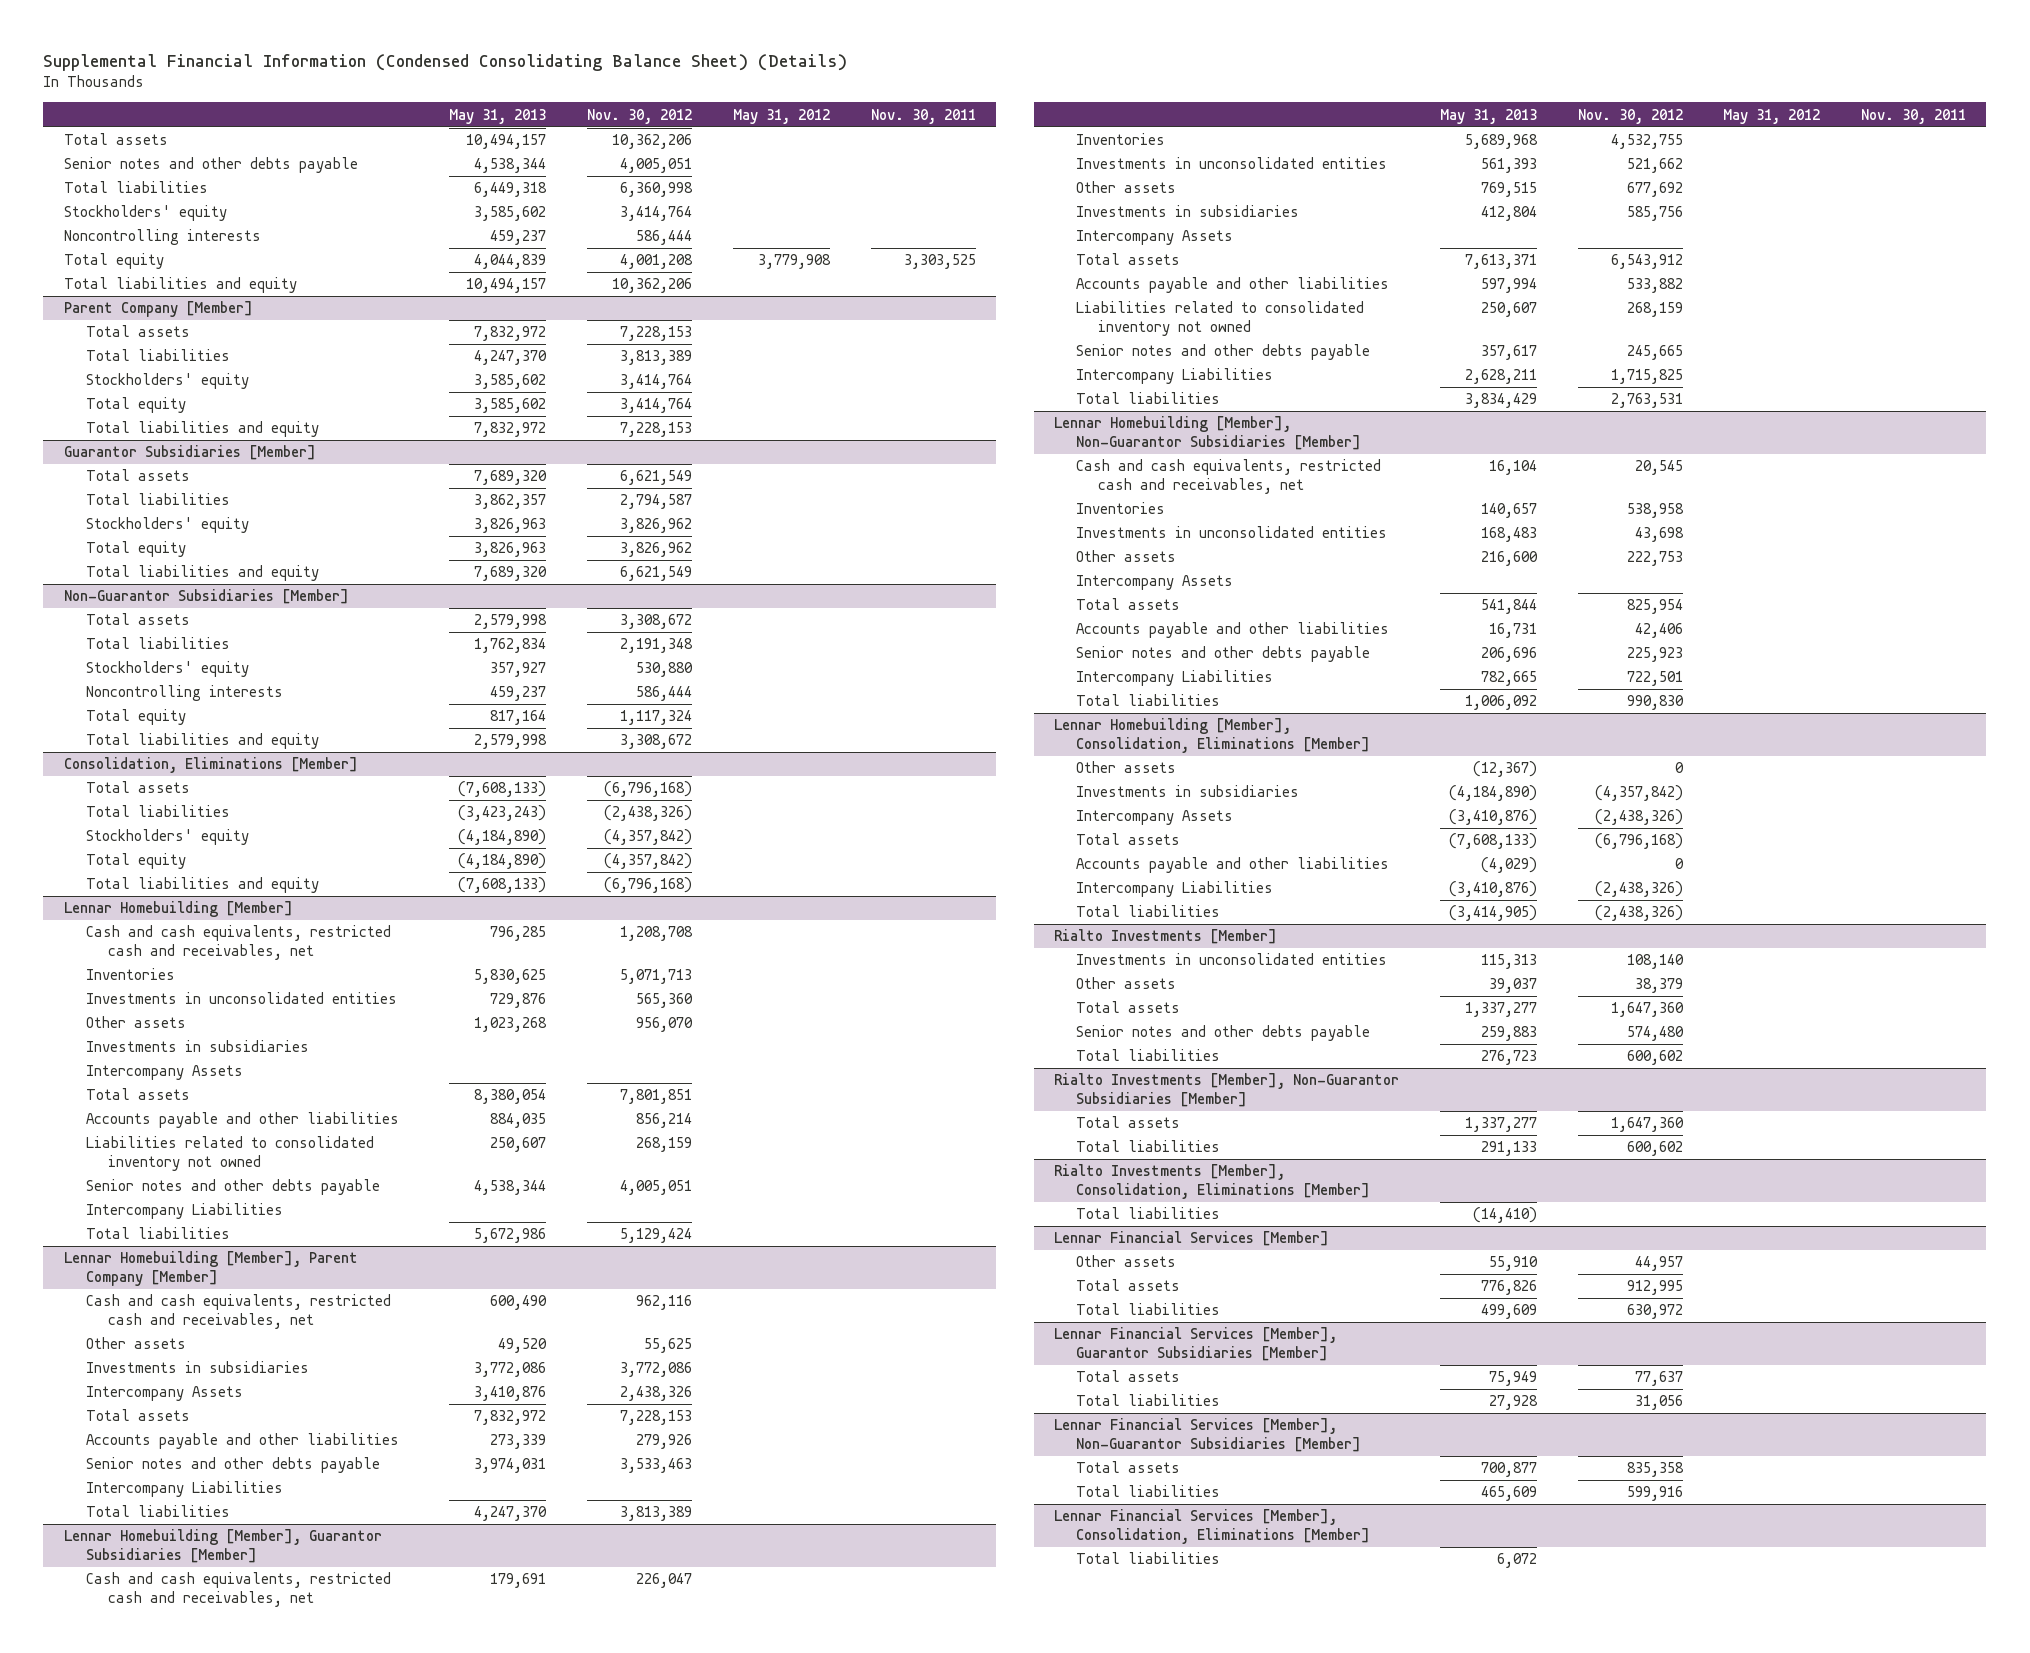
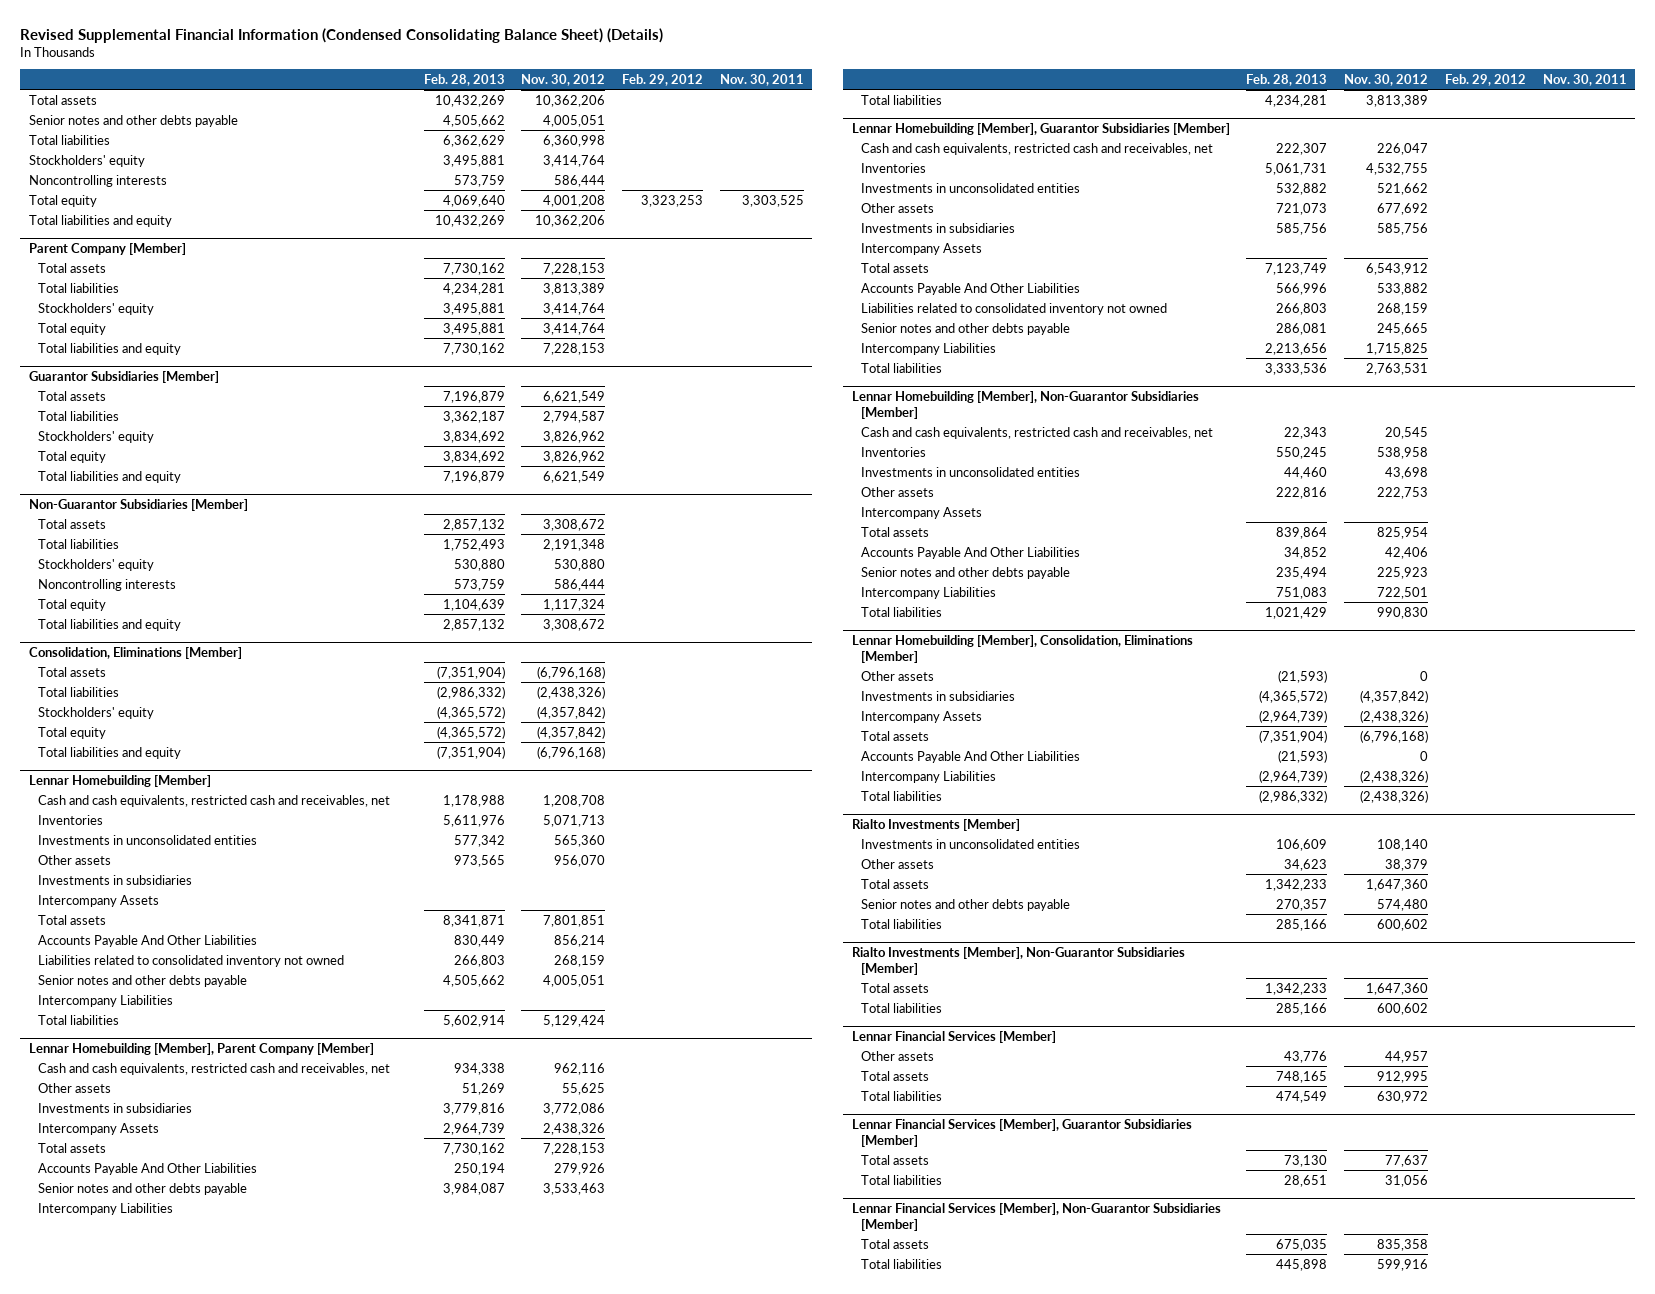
- Supplemental Financial Information (Condensed Consolidating Balance Sheet) (Details)
+ Revised Supplemental Financial Information (Condensed Consolidating Balance Sheet) (Details)
- | May 31, 2013 | Nov. 30, 2012 | May 31, 2012 | Nov. 30, 2011
+ | Feb. 28, 2013 | Nov. 30, 2012 | Feb. 29, 2012 | Nov. 30, 2011
@ Lennar Homebuilding [Member]
- Accounts payable and other liabilities | 884,035 | 856,214 | |
+ Accounts Payable And Other Liabilities | 830,449 | 856,214 | |
@ Lennar Homebuilding [Member], Parent Company [Member]
- Accounts payable and other liabilities | 273,339 | 279,926 | |
+ Accounts Payable And Other Liabilities | 250,194 | 279,926 | |
@ Lennar Homebuilding [Member], Guarantor Subsidiaries [Member]
- Accounts payable and other liabilities | 597,994 | 533,882 | |
+ Accounts Payable And Other Liabilities | 566,996 | 533,882 | |
@ Lennar Homebuilding [Member], Non-Guarantor Subsidiaries [Member]
- Accounts payable and other liabilities | 16,731 | 42,406 | |
+ Accounts Payable And Other Liabilities | 34,852 | 42,406 | |
@ Lennar Homebuilding [Member], Consolidation, Eliminations [Member]
- Accounts payable and other liabilities | (4,029) | 0 | |
+ Accounts Payable And Other Liabilities | (21,593) | 0 | |
- Rialto Investments [Member], Consolidation, Eliminations [Member]
- Total liabilities | (14,410) | | |
- Lennar Financial Services [Member], Consolidation, Eliminations [Member]
- Total liabilities | 6,072 | | |

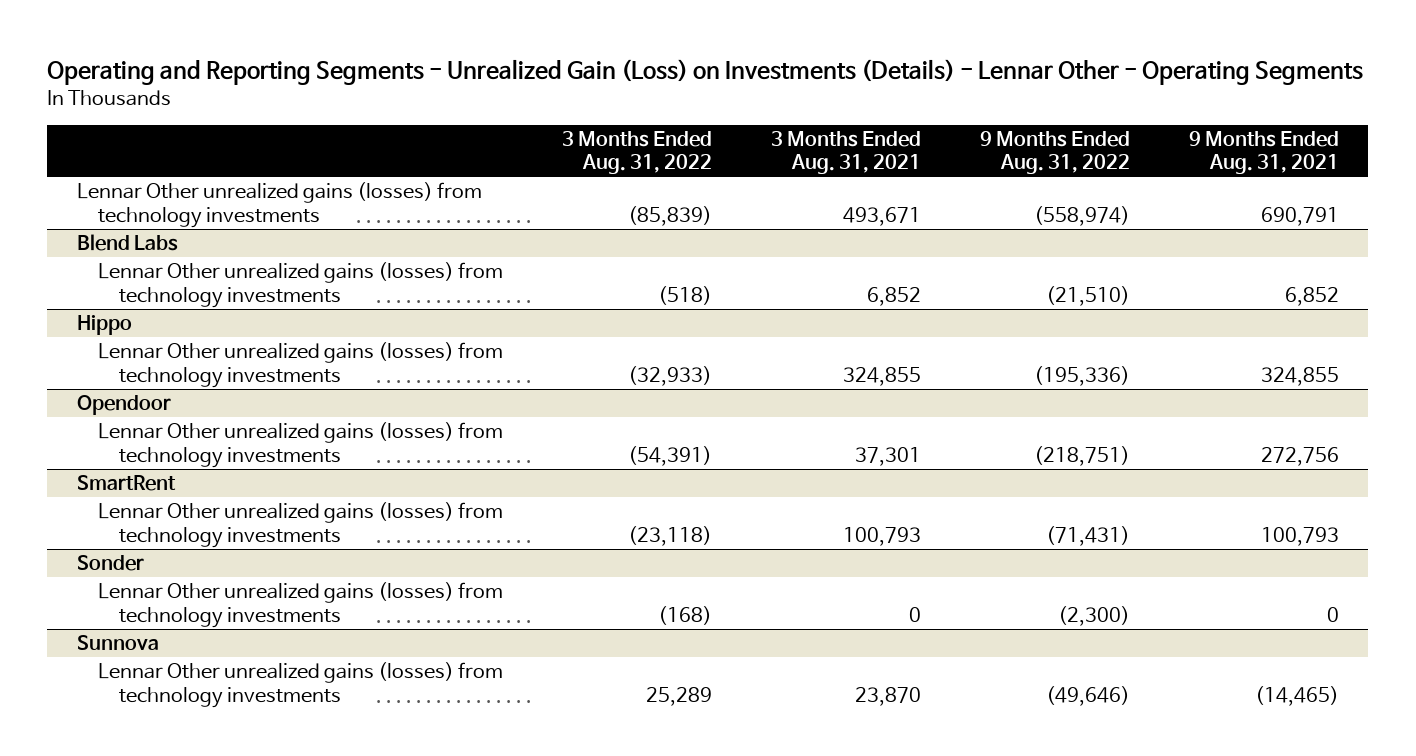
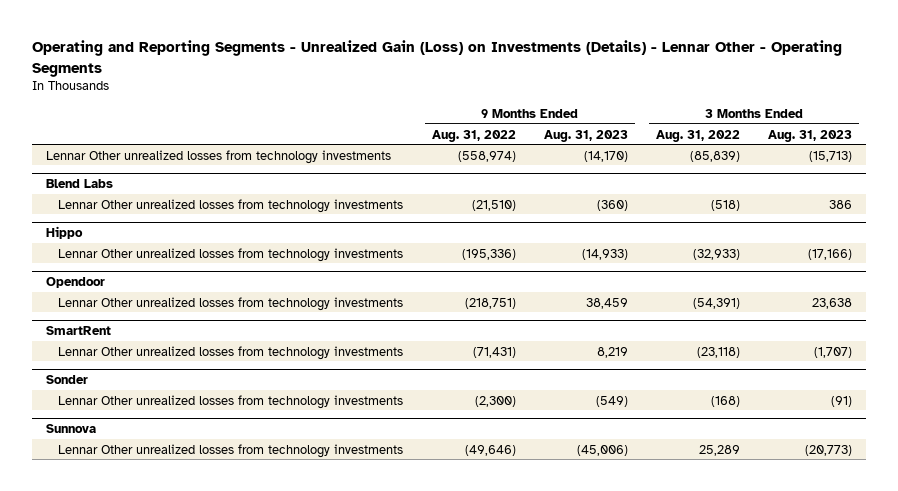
- | 3 Months Ended Aug. 31, 2022 | 3 Months Ended Aug. 31, 2021 | 9 Months Ended Aug. 31, 2022 | 9 Months Ended Aug. 31, 2021
+ | 9 Months Ended Aug. 31, 2022 | 9 Months Ended Aug. 31, 2023 | 3 Months Ended Aug. 31, 2022 | 3 Months Ended Aug. 31, 2023
- Lennar Other unrealized gains (losses) from technology investments | (85,839) | 493,671 | (558,974) | 690,791
+ Lennar Other unrealized losses from technology investments | (558,974) | (14,170) | (85,839) | (15,713)
@ Blend Labs
- Lennar Other unrealized gains (losses) from technology investments | (518) | 6,852 | (21,510) | 6,852
+ Lennar Other unrealized losses from technology investments | (21,510) | (360) | (518) | 386
@ Hippo
- Lennar Other unrealized gains (losses) from technology investments | (32,933) | 324,855 | (195,336) | 324,855
+ Lennar Other unrealized losses from technology investments | (195,336) | (14,933) | (32,933) | (17,166)
@ Opendoor
- Lennar Other unrealized gains (losses) from technology investments | (54,391) | 37,301 | (218,751) | 272,756
+ Lennar Other unrealized losses from technology investments | (218,751) | 38,459 | (54,391) | 23,638
@ SmartRent
- Lennar Other unrealized gains (losses) from technology investments | (23,118) | 100,793 | (71,431) | 100,793
+ Lennar Other unrealized losses from technology investments | (71,431) | 8,219 | (23,118) | (1,707)
@ Sonder
- Lennar Other unrealized gains (losses) from technology investments | (168) | 0 | (2,300) | 0
+ Lennar Other unrealized losses from technology investments | (2,300) | (549) | (168) | (91)
@ Sunnova
- Lennar Other unrealized gains (losses) from technology investments | 25,289 | 23,870 | (49,646) | (14,465)
+ Lennar Other unrealized losses from technology investments | (49,646) | (45,006) | 25,289 | (20,773)

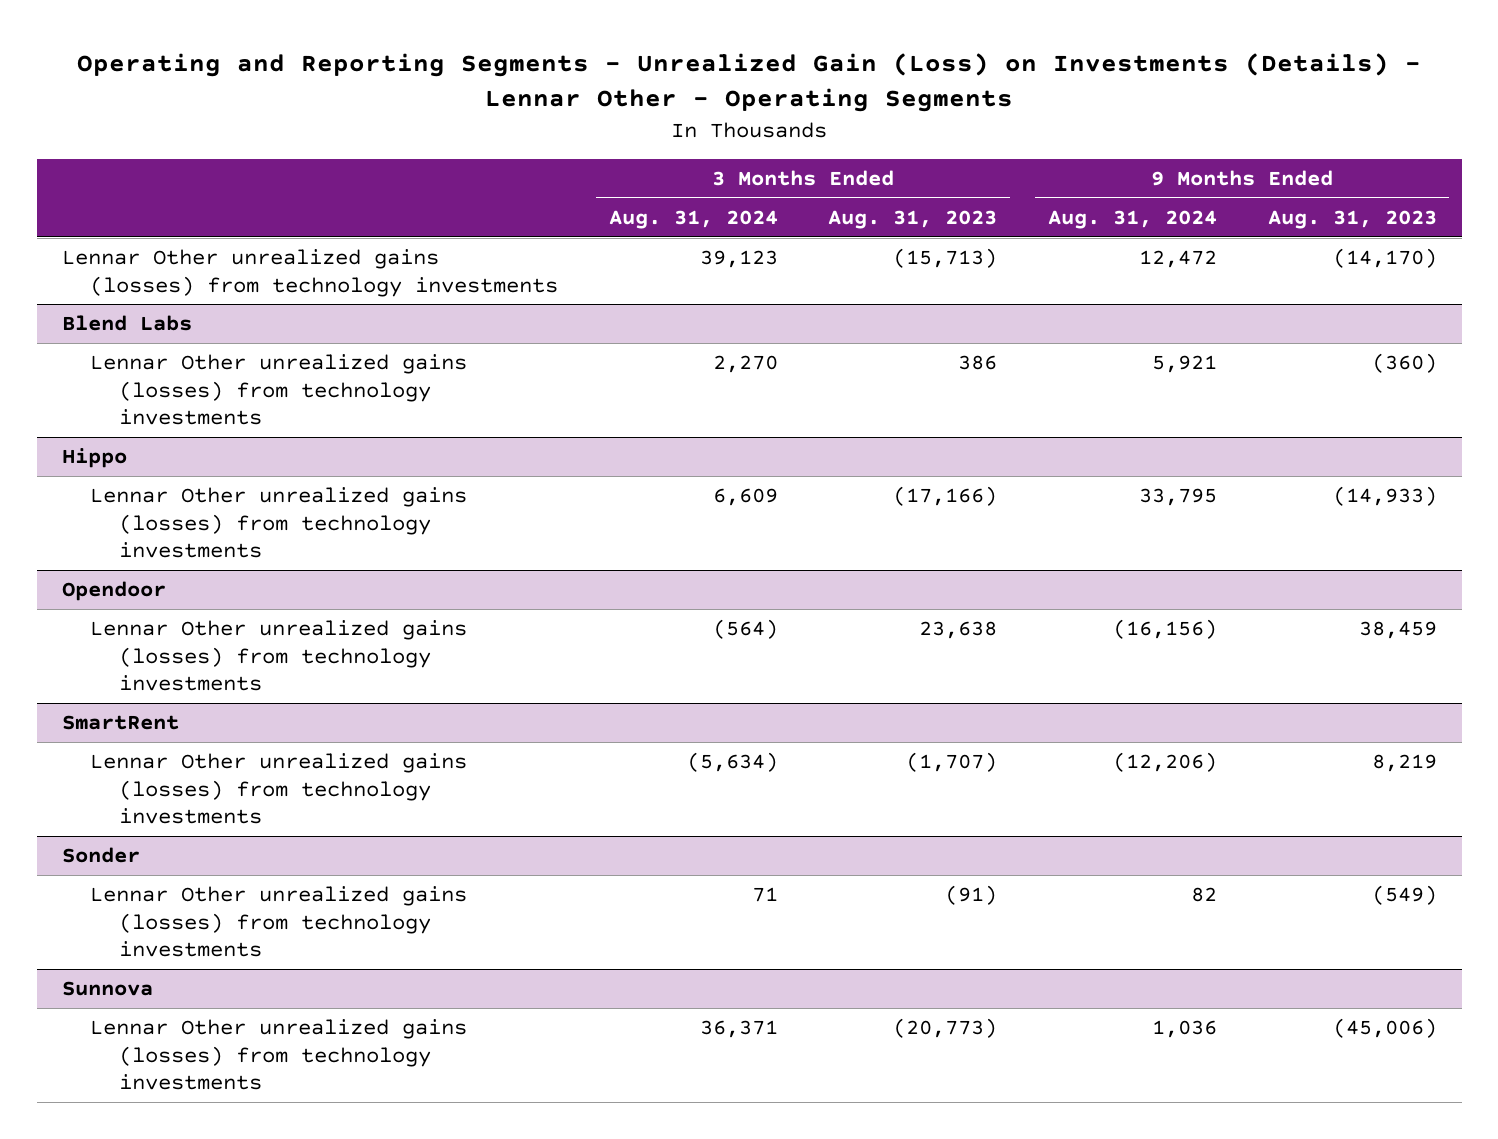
- | 9 Months Ended Aug. 31, 2022 | 9 Months Ended Aug. 31, 2023 | 3 Months Ended Aug. 31, 2022 | 3 Months Ended Aug. 31, 2023
+ | 3 Months Ended Aug. 31, 2024 | 3 Months Ended Aug. 31, 2023 | 9 Months Ended Aug. 31, 2024 | 9 Months Ended Aug. 31, 2023
- Lennar Other unrealized losses from technology investments | (558,974) | (14,170) | (85,839) | (15,713)
+ Lennar Other unrealized gains (losses) from technology investments | 39,123 | (15,713) | 12,472 | (14,170)
@ Blend Labs
- Lennar Other unrealized losses from technology investments | (21,510) | (360) | (518) | 386
+ Lennar Other unrealized gains (losses) from technology investments | 2,270 | 386 | 5,921 | (360)
@ Hippo
- Lennar Other unrealized losses from technology investments | (195,336) | (14,933) | (32,933) | (17,166)
+ Lennar Other unrealized gains (losses) from technology investments | 6,609 | (17,166) | 33,795 | (14,933)
@ Opendoor
- Lennar Other unrealized losses from technology investments | (218,751) | 38,459 | (54,391) | 23,638
+ Lennar Other unrealized gains (losses) from technology investments | (564) | 23,638 | (16,156) | 38,459
@ SmartRent
- Lennar Other unrealized losses from technology investments | (71,431) | 8,219 | (23,118) | (1,707)
+ Lennar Other unrealized gains (losses) from technology investments | (5,634) | (1,707) | (12,206) | 8,219
@ Sonder
- Lennar Other unrealized losses from technology investments | (2,300) | (549) | (168) | (91)
+ Lennar Other unrealized gains (losses) from technology investments | 71 | (91) | 82 | (549)
@ Sunnova
- Lennar Other unrealized losses from technology investments | (49,646) | (45,006) | 25,289 | (20,773)
+ Lennar Other unrealized gains (losses) from technology investments | 36,371 | (20,773) | 1,036 | (45,006)

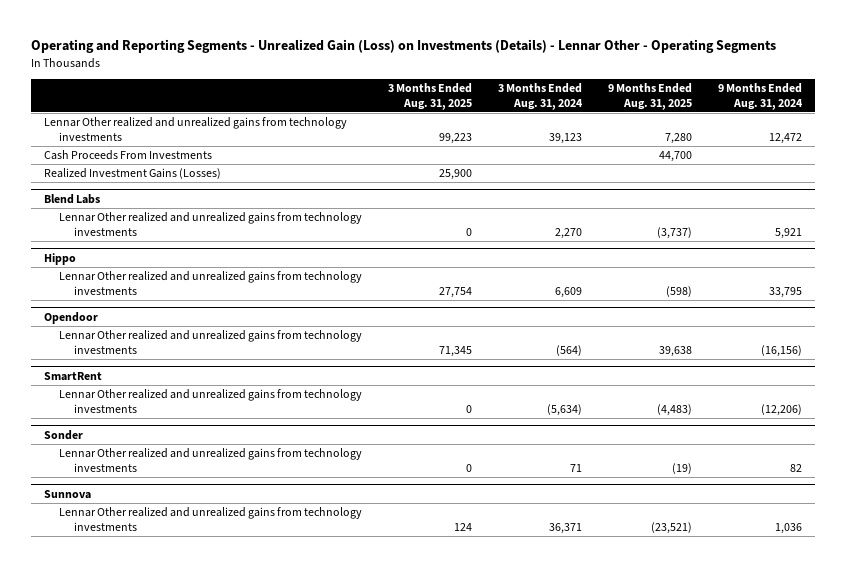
- | 3 Months Ended Aug. 31, 2024 | 3 Months Ended Aug. 31, 2023 | 9 Months Ended Aug. 31, 2024 | 9 Months Ended Aug. 31, 2023
+ | 3 Months Ended Aug. 31, 2025 | 3 Months Ended Aug. 31, 2024 | 9 Months Ended Aug. 31, 2025 | 9 Months Ended Aug. 31, 2024
- Lennar Other unrealized gains (losses) from technology investments | 39,123 | (15,713) | 12,472 | (14,170)
+ Lennar Other realized and unrealized gains from technology investments | 99,223 | 39,123 | 7,280 | 12,472
+ Cash Proceeds From Investments | | | 44,700 |
+ Realized Investment Gains (Losses) | 25,900 | | |
@ Blend Labs
- Lennar Other unrealized gains (losses) from technology investments | 2,270 | 386 | 5,921 | (360)
+ Lennar Other realized and unrealized gains from technology investments | 0 | 2,270 | (3,737) | 5,921
@ Hippo
- Lennar Other unrealized gains (losses) from technology investments | 6,609 | (17,166) | 33,795 | (14,933)
+ Lennar Other realized and unrealized gains from technology investments | 27,754 | 6,609 | (598) | 33,795
@ Opendoor
- Lennar Other unrealized gains (losses) from technology investments | (564) | 23,638 | (16,156) | 38,459
+ Lennar Other realized and unrealized gains from technology investments | 71,345 | (564) | 39,638 | (16,156)
@ SmartRent
- Lennar Other unrealized gains (losses) from technology investments | (5,634) | (1,707) | (12,206) | 8,219
+ Lennar Other realized and unrealized gains from technology investments | 0 | (5,634) | (4,483) | (12,206)
@ Sonder
- Lennar Other unrealized gains (losses) from technology investments | 71 | (91) | 82 | (549)
+ Lennar Other realized and unrealized gains from technology investments | 0 | 71 | (19) | 82
@ Sunnova
- Lennar Other unrealized gains (losses) from technology investments | 36,371 | (20,773) | 1,036 | (45,006)
+ Lennar Other realized and unrealized gains from technology investments | 124 | 36,371 | (23,521) | 1,036

